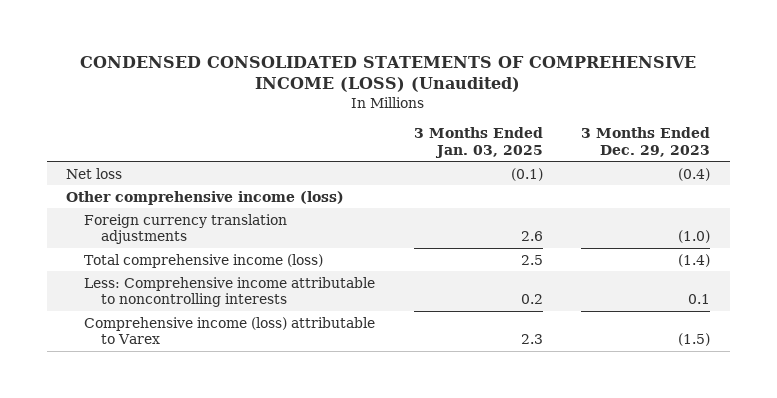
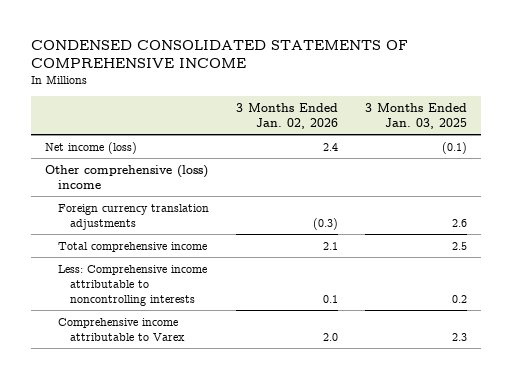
- CONDENSED CONSOLIDATED STATEMENTS OF COMPREHENSIVE INCOME (LOSS) (Unaudited)
+ CONDENSED CONSOLIDATED STATEMENTS OF COMPREHENSIVE INCOME
- | 3 Months Ended Jan. 03, 2025 | 3 Months Ended Dec. 29, 2023
+ | 3 Months Ended Jan. 02, 2026 | 3 Months Ended Jan. 03, 2025
- Net loss | (0.1) | (0.4)
- Other comprehensive income (loss)
+ Net income (loss) | 2.4 | (0.1)
+ Other comprehensive (loss) income
- Total comprehensive income (loss) | 2.5 | (1.4)
+ Total comprehensive income | 2.1 | 2.5
- Comprehensive income (loss) attributable to Varex | 2.3 | (1.5)
+ Comprehensive income attributable to Varex | 2.0 | 2.3

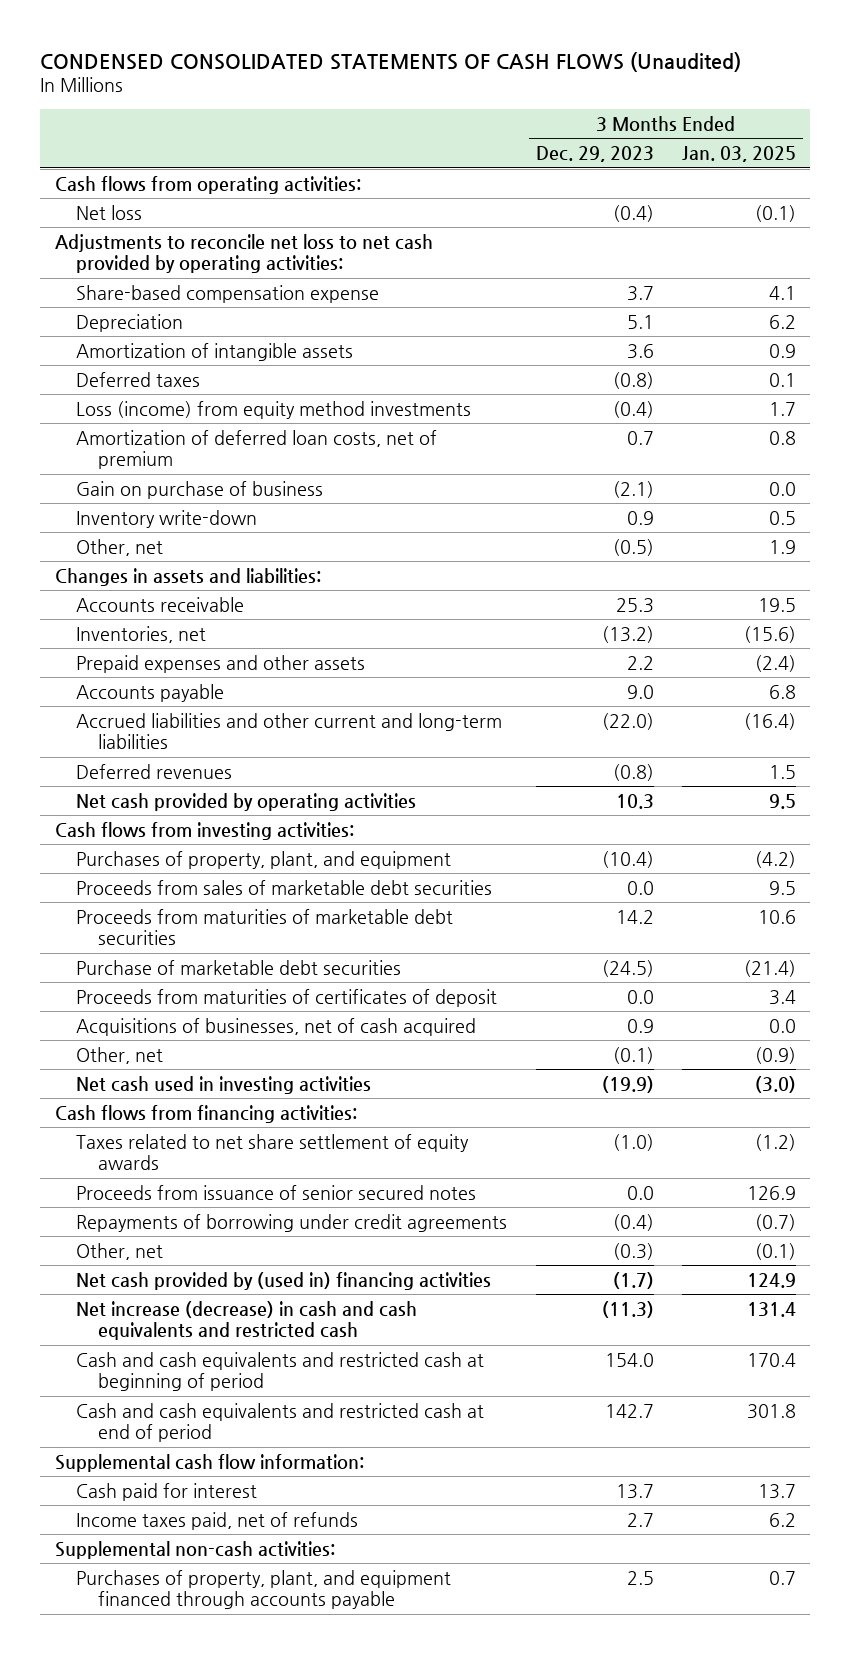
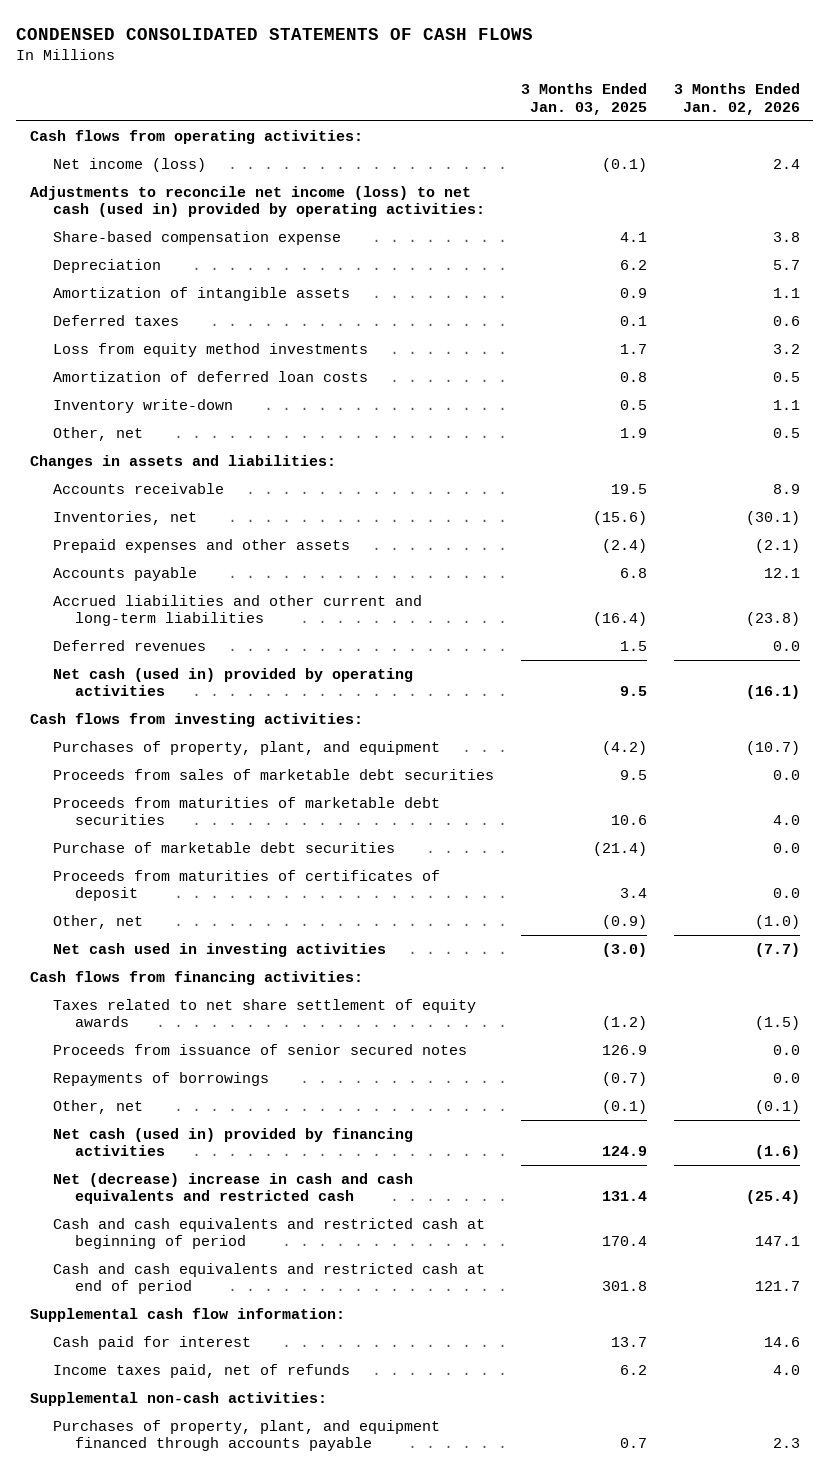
- CONDENSED CONSOLIDATED STATEMENTS OF CASH FLOWS (Unaudited)
+ CONDENSED CONSOLIDATED STATEMENTS OF CASH FLOWS
- | 3 Months Ended Dec. 29, 2023 | 3 Months Ended Jan. 03, 2025
+ | 3 Months Ended Jan. 03, 2025 | 3 Months Ended Jan. 02, 2026
- Net loss | (0.4) | (0.1)
- Adjustments to reconcile net loss to net cash provided by operating activities:
+ Net income (loss) | (0.1) | 2.4
+ Adjustments to reconcile net income (loss) to net cash (used in) provided by operating activities:
- Loss (income) from equity method investments | (0.4) | 1.7
- Amortization of deferred loan costs, net of premium | 0.7 | 0.8
- Gain on purchase of business | (2.1) | 0.0
+ Loss from equity method investments | 1.7 | 3.2
+ Amortization of deferred loan costs | 0.8 | 0.5
- Net cash provided by operating activities | 10.3 | 9.5
+ Net cash (used in) provided by operating activities | 9.5 | (16.1)
- Acquisitions of businesses, net of cash acquired | 0.9 | 0.0
- Repayments of borrowing under credit agreements | (0.4) | (0.7)
+ Repayments of borrowings | (0.7) | 0.0
- Net cash provided by (used in) financing activities | (1.7) | 124.9
- Net increase (decrease) in cash and cash equivalents and restricted cash | (11.3) | 131.4
+ Net cash (used in) provided by financing activities | 124.9 | (1.6)
+ Net (decrease) increase in cash and cash equivalents and restricted cash | 131.4 | (25.4)

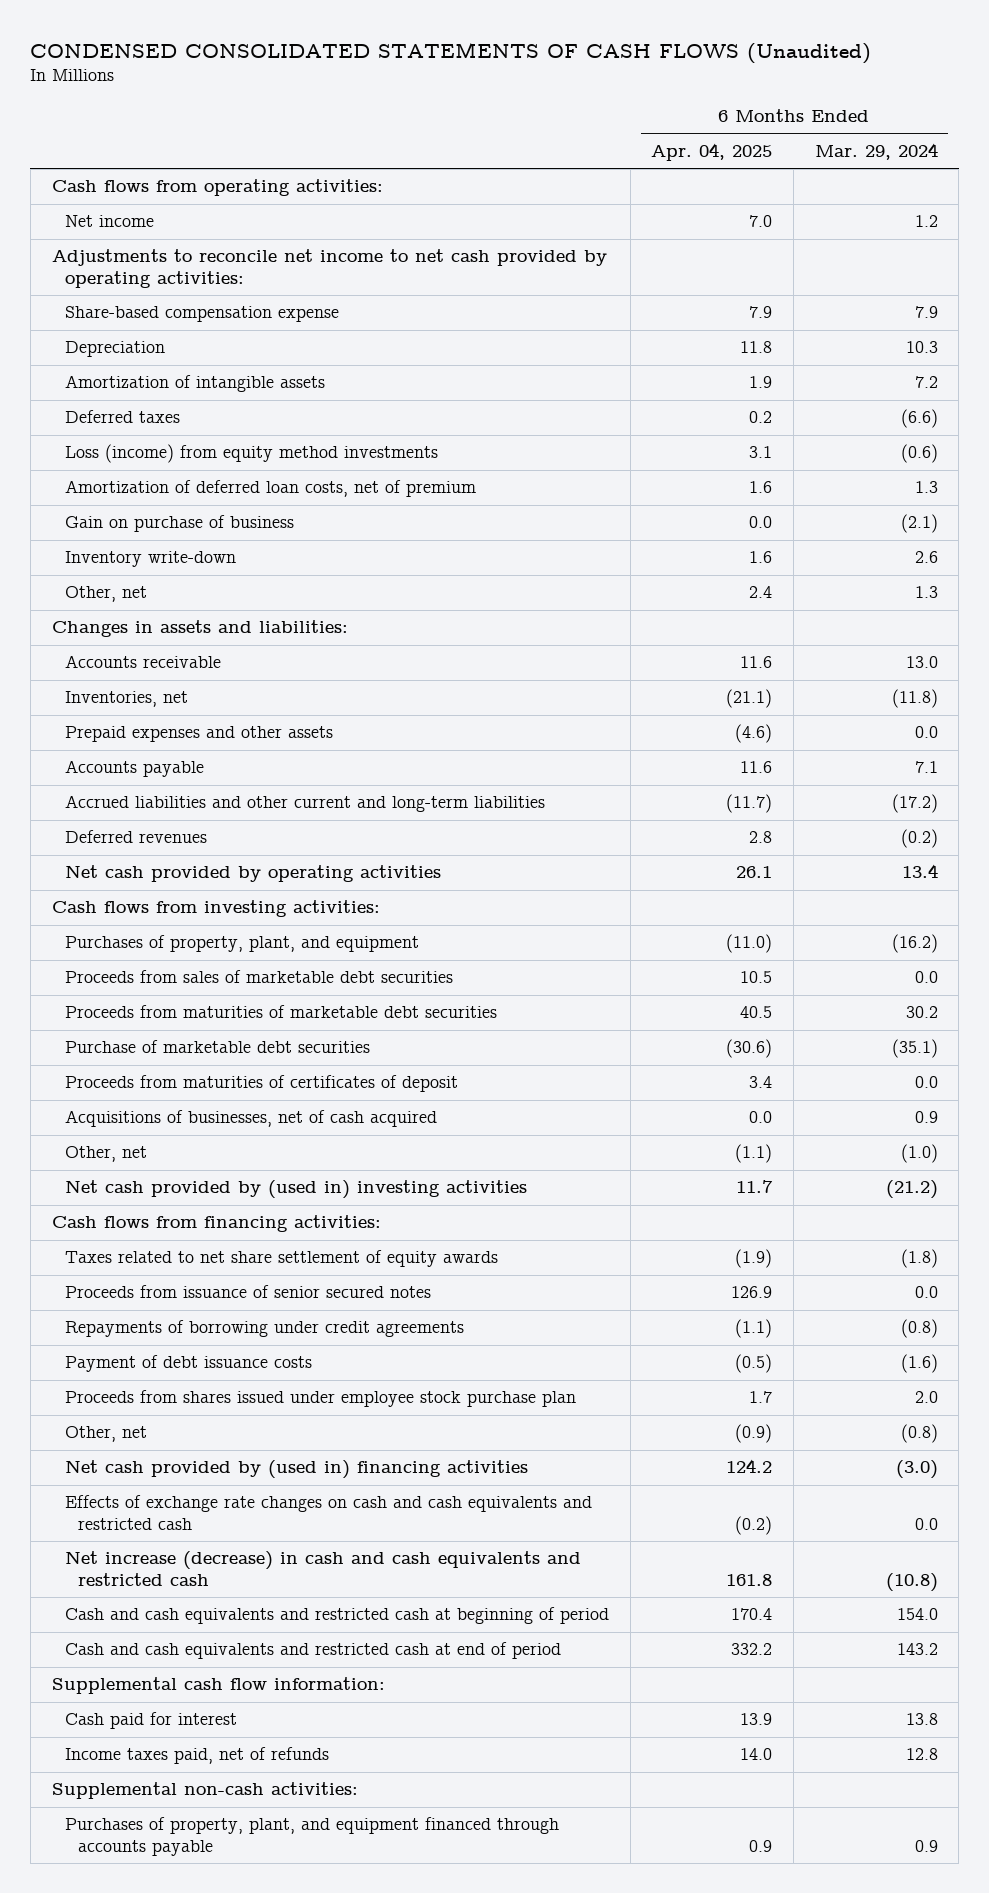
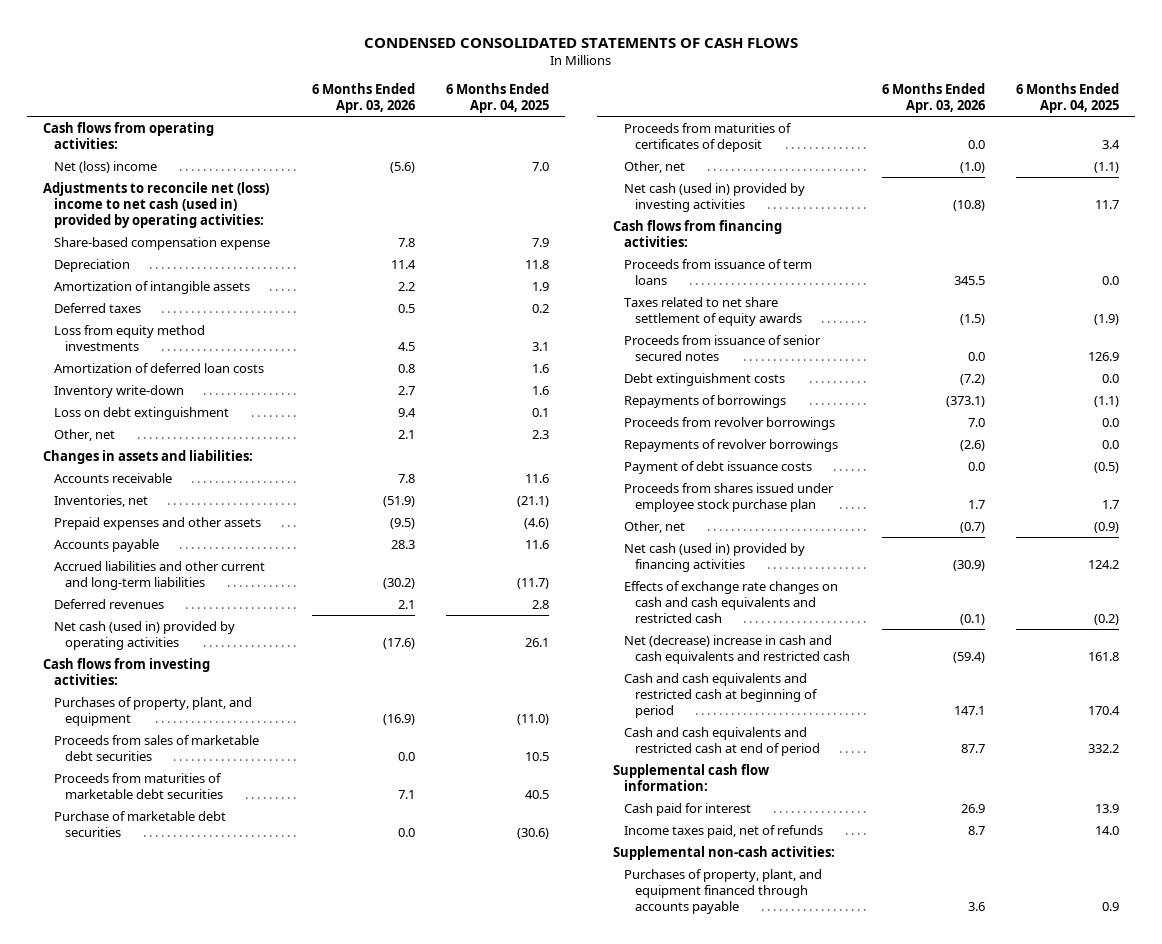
- CONDENSED CONSOLIDATED STATEMENTS OF CASH FLOWS (Unaudited)
+ CONDENSED CONSOLIDATED STATEMENTS OF CASH FLOWS
- | 6 Months Ended Apr. 04, 2025 | 6 Months Ended Mar. 29, 2024
+ | 6 Months Ended Apr. 03, 2026 | 6 Months Ended Apr. 04, 2025
- Net income | 7.0 | 1.2
- Adjustments to reconcile net income to net cash provided by operating activities:
+ Net (loss) income | (5.6) | 7.0
+ Adjustments to reconcile net (loss) income to net cash (used in) provided by operating activities:
- Loss (income) from equity method investments | 3.1 | (0.6)
- Amortization of deferred loan costs, net of premium | 1.6 | 1.3
- Gain on purchase of business | 0.0 | (2.1)
+ Loss from equity method investments | 4.5 | 3.1
+ Amortization of deferred loan costs | 0.8 | 1.6
- Other, net | 2.4 | 1.3
+ Loss on debt extinguishment | 9.4 | 0.1
+ Other, net | 2.1 | 2.3
- Net cash provided by operating activities | 26.1 | 13.4
+ Net cash (used in) provided by operating activities | (17.6) | 26.1
- Acquisitions of businesses, net of cash acquired | 0.0 | 0.9
- Net cash provided by (used in) investing activities | 11.7 | (21.2)
+ Net cash (used in) provided by investing activities | (10.8) | 11.7
+ Proceeds from issuance of term loans | 345.5 | 0.0
- Repayments of borrowing under credit agreements | (1.1) | (0.8)
+ Debt extinguishment costs | (7.2) | 0.0
+ Repayments of borrowings | (373.1) | (1.1)
+ Proceeds from revolver borrowings | 7.0 | 0.0
+ Repayments of revolver borrowings | (2.6) | 0.0
- Net cash provided by (used in) financing activities | 124.2 | (3.0)
+ Net cash (used in) provided by financing activities | (30.9) | 124.2
- Net increase (decrease) in cash and cash equivalents and restricted cash | 161.8 | (10.8)
+ Net (decrease) increase in cash and cash equivalents and restricted cash | (59.4) | 161.8

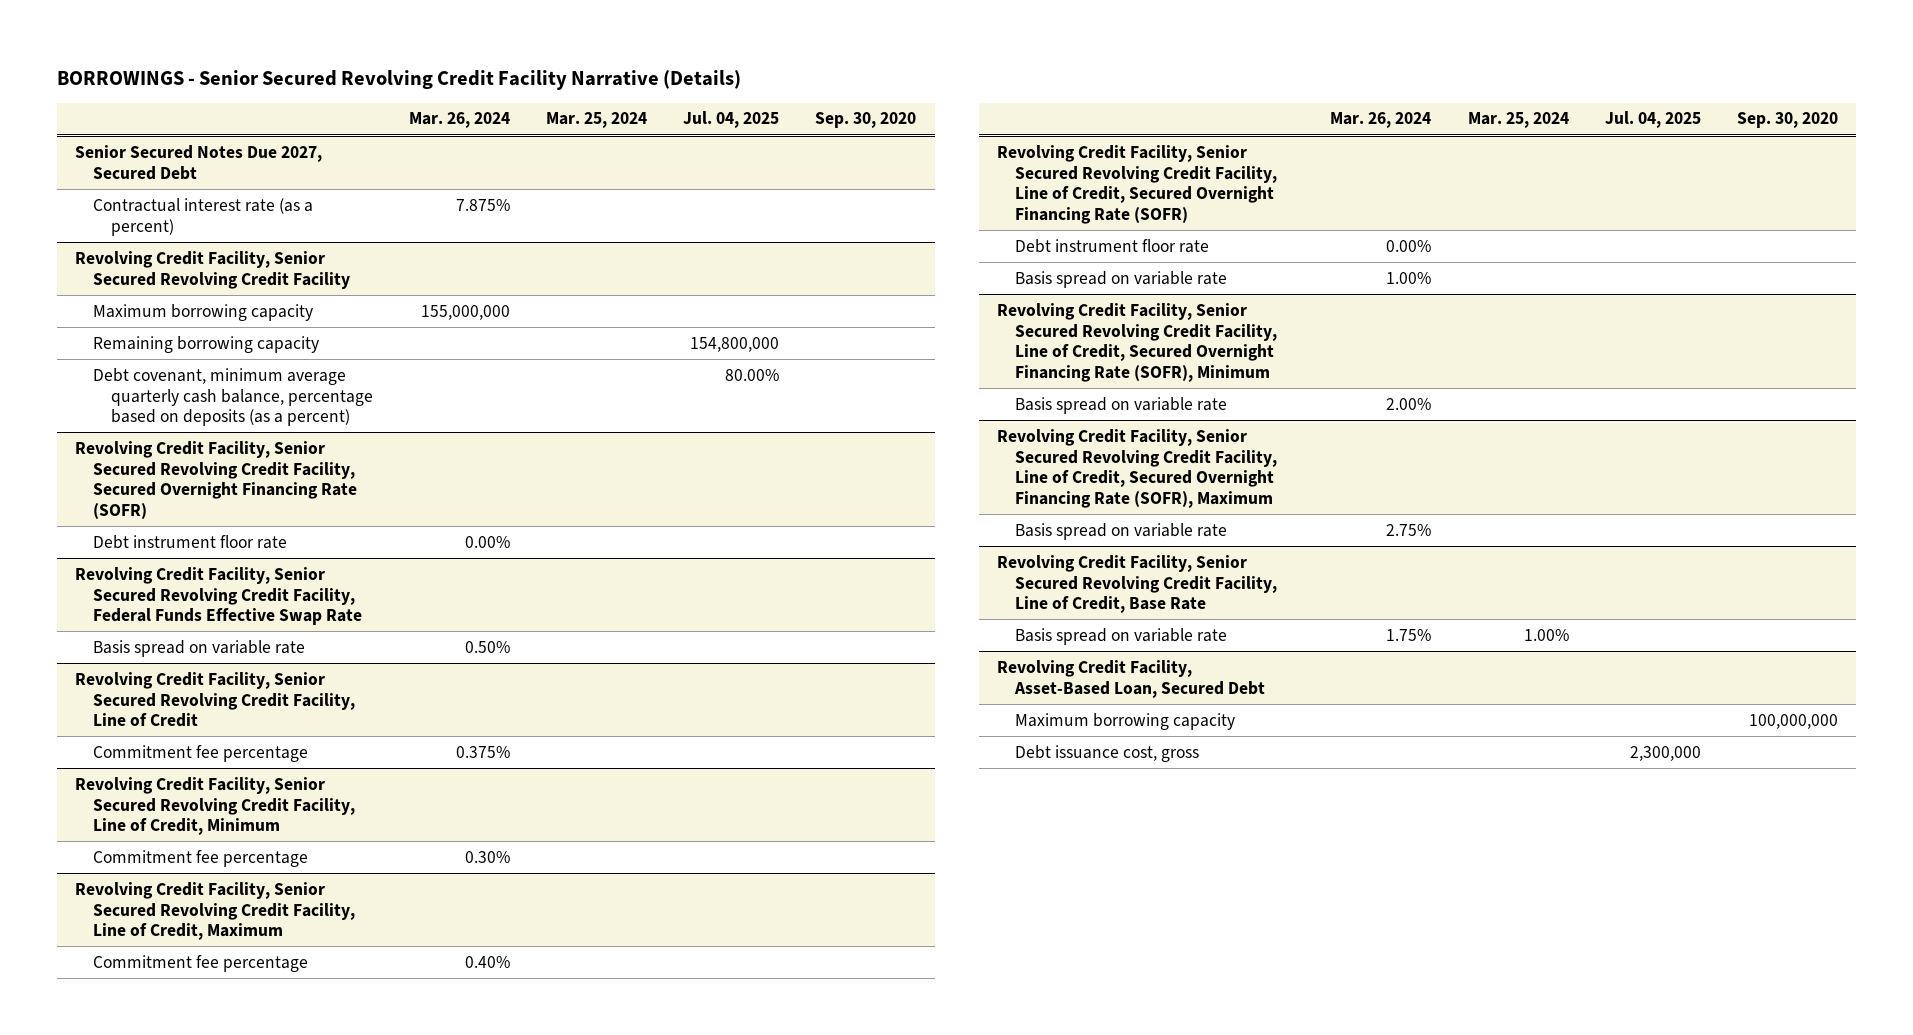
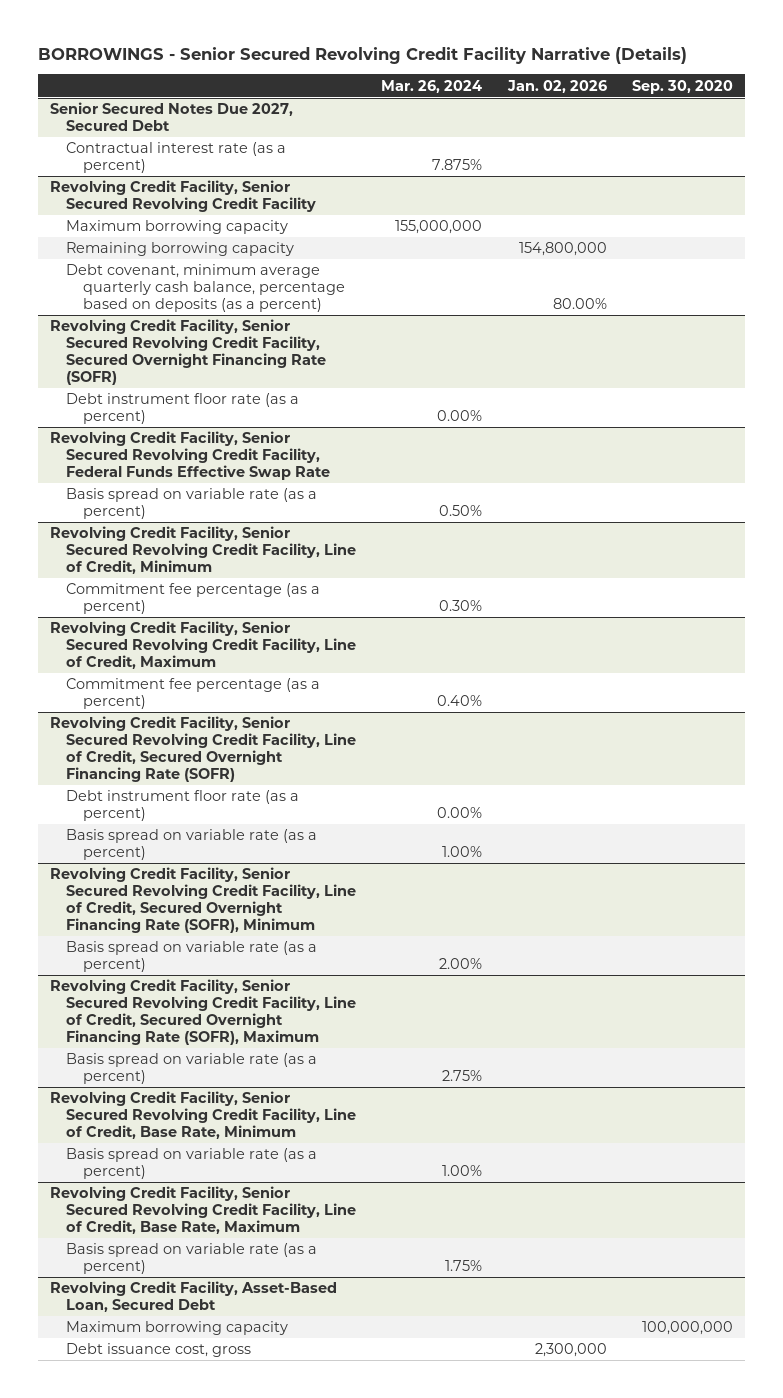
- | Mar. 26, 2024 | Mar. 25, 2024 | Jul. 04, 2025 | Sep. 30, 2020
+ | Mar. 26, 2024 | Jan. 02, 2026 | Sep. 30, 2020
@ Revolving Credit Facility, Senior Secured Revolving Credit Facility, Secured Overnight Financing Rate (SOFR)
- Debt instrument floor rate | 0.00% | | |
+ Debt instrument floor rate (as a percent) | 0.00% | |
@ Revolving Credit Facility, Senior Secured Revolving Credit Facility, Federal Funds Effective Swap Rate
- Basis spread on variable rate | 0.50% | | |
- Revolving Credit Facility, Senior Secured Revolving Credit Facility, Line of Credit
- Commitment fee percentage | 0.375% | | |
@ Revolving Credit Facility, Senior Secured Revolving Credit Facility, Federal Funds Effective Swap Rate
+ Basis spread on variable rate (as a percent) | 0.50% | |
@ Revolving Credit Facility, Senior Secured Revolving Credit Facility, Line of Credit, Minimum
- Commitment fee percentage | 0.30% | | |
+ Commitment fee percentage (as a percent) | 0.30% | |
@ Revolving Credit Facility, Senior Secured Revolving Credit Facility, Line of Credit, Maximum
- Commitment fee percentage | 0.40% | | |
+ Commitment fee percentage (as a percent) | 0.40% | |
@ Revolving Credit Facility, Senior Secured Revolving Credit Facility, Line of Credit, Secured Overnight Financing Rate (SOFR)
- Debt instrument floor rate | 0.00% | | |
- Basis spread on variable rate | 1.00% | | |
+ Debt instrument floor rate (as a percent) | 0.00% | |
+ Basis spread on variable rate (as a percent) | 1.00% | |
@ Revolving Credit Facility, Senior Secured Revolving Credit Facility, Line of Credit, Secured Overnight Financing Rate (SOFR), Minimum
- Basis spread on variable rate | 2.00% | | |
+ Basis spread on variable rate (as a percent) | 2.00% | |
@ Revolving Credit Facility, Senior Secured Revolving Credit Facility, Line of Credit, Secured Overnight Financing Rate (SOFR), Maximum
- Basis spread on variable rate | 2.75% | | |
- Revolving Credit Facility, Senior Secured Revolving Credit Facility, Line of Credit, Base Rate
- Basis spread on variable rate | 1.75% | 1.00% | |
@ Revolving Credit Facility, Senior Secured Revolving Credit Facility, Line of Credit, Secured Overnight Financing Rate (SOFR), Maximum
+ Basis spread on variable rate (as a percent) | 2.75% | |
+ Revolving Credit Facility, Senior Secured Revolving Credit Facility, Line of Credit, Base Rate, Minimum
+ Basis spread on variable rate (as a percent) | 1.00% | |
+ Revolving Credit Facility, Senior Secured Revolving Credit Facility, Line of Credit, Base Rate, Maximum
+ Basis spread on variable rate (as a percent) | 1.75% | |

